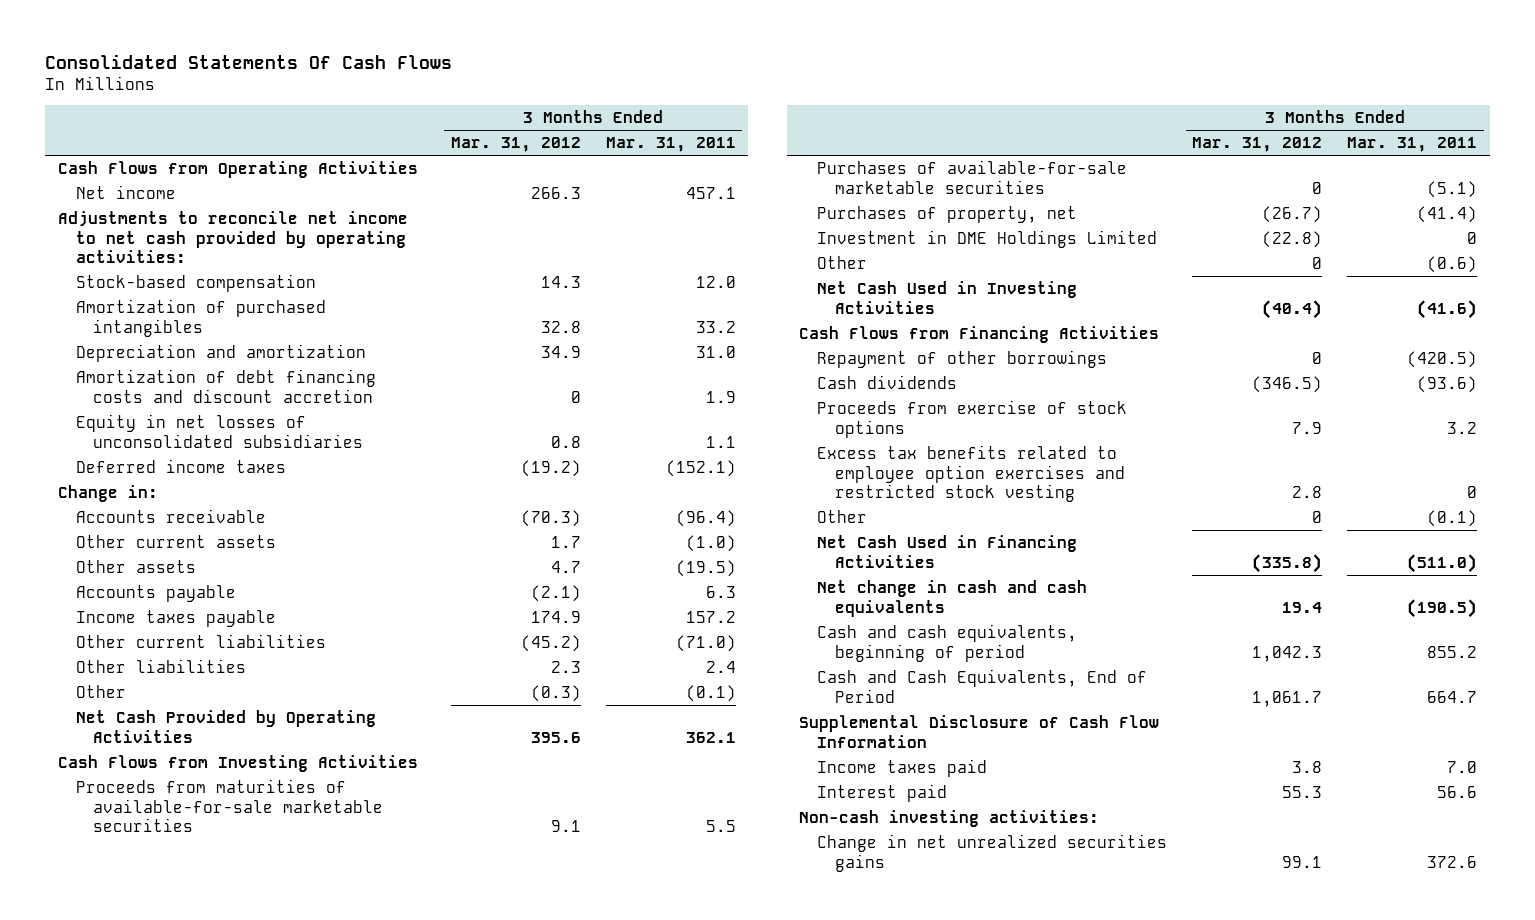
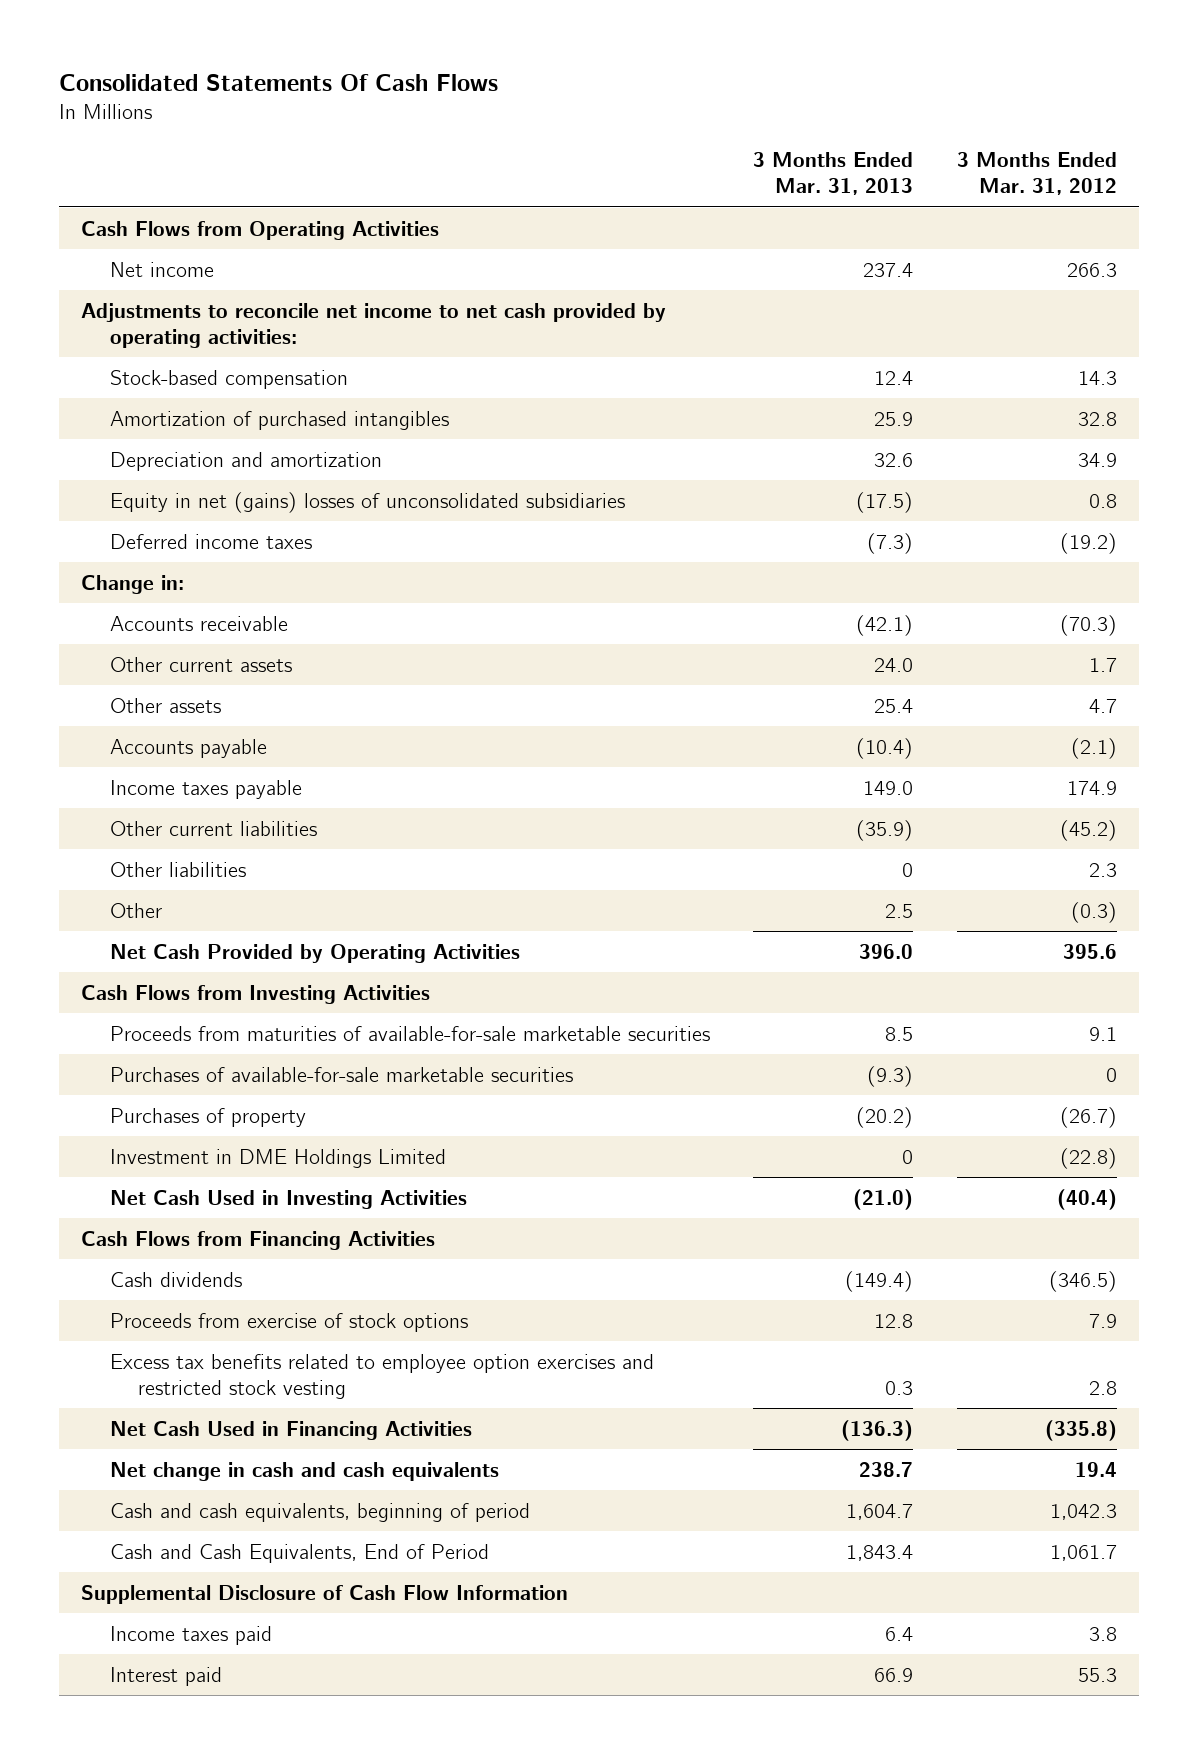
- | 3 Months Ended Mar. 31, 2012 | 3 Months Ended Mar. 31, 2011
+ | 3 Months Ended Mar. 31, 2013 | 3 Months Ended Mar. 31, 2012
- Amortization of debt financing costs and discount accretion | 0 | 1.9
- Equity in net losses of unconsolidated subsidiaries | 0.8 | 1.1
+ Equity in net (gains) losses of unconsolidated subsidiaries | (17.5) | 0.8
- Purchases of property, net | (26.7) | (41.4)
+ Purchases of property | (20.2) | (26.7)
- Other | 0 | (0.6)
- Repayment of other borrowings | 0 | (420.5)
- Other | 0 | (0.1)
- Non-cash investing activities:
- Change in net unrealized securities gains | 99.1 | 372.6

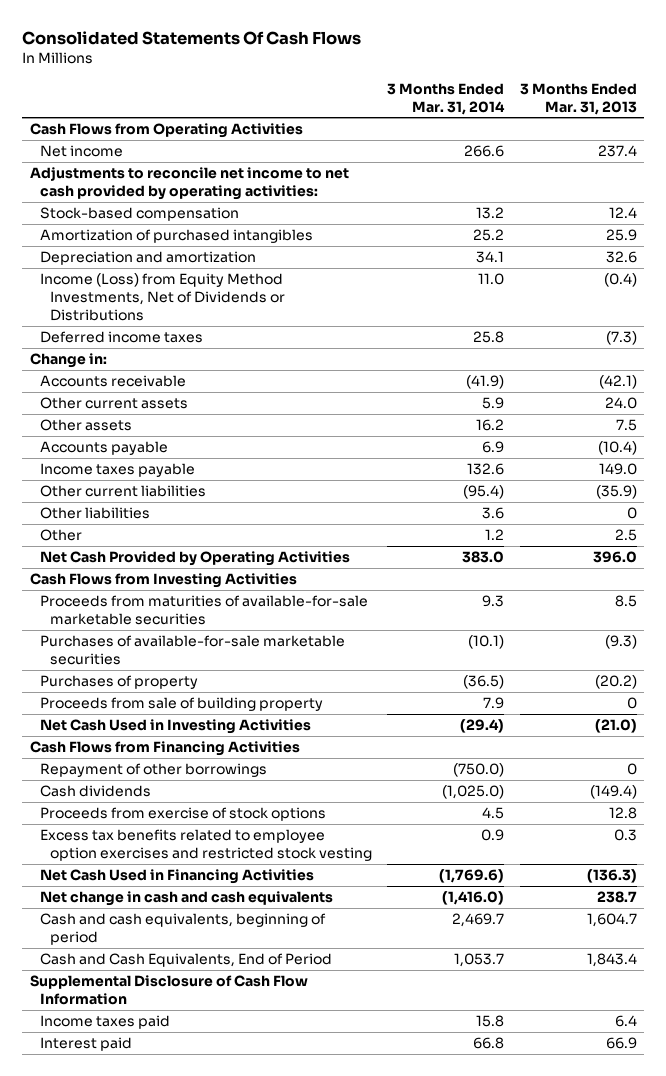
- | 3 Months Ended Mar. 31, 2013 | 3 Months Ended Mar. 31, 2012
+ | 3 Months Ended Mar. 31, 2014 | 3 Months Ended Mar. 31, 2013
- Equity in net (gains) losses of unconsolidated subsidiaries | (17.5) | 0.8
+ Income (Loss) from Equity Method Investments, Net of Dividends or Distributions | 11.0 | (0.4)
- Other assets | 25.4 | 4.7
+ Other assets | 16.2 | 7.5
- Investment in DME Holdings Limited | 0 | (22.8)
+ Proceeds from sale of building property | 7.9 | 0
+ Repayment of other borrowings | (750.0) | 0

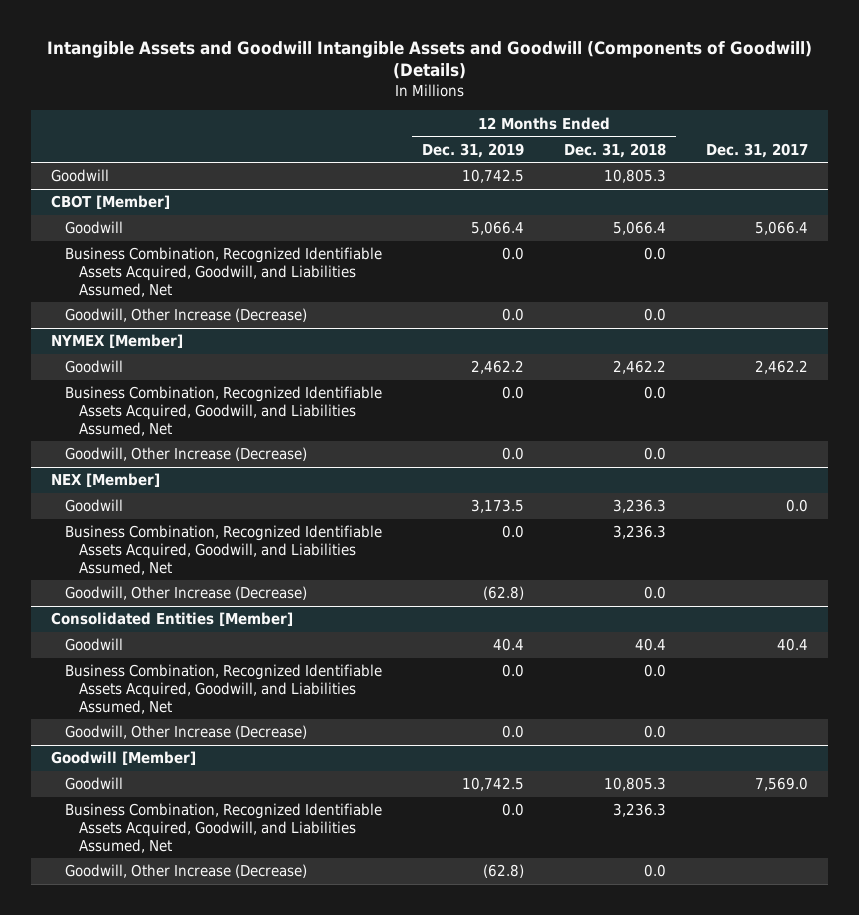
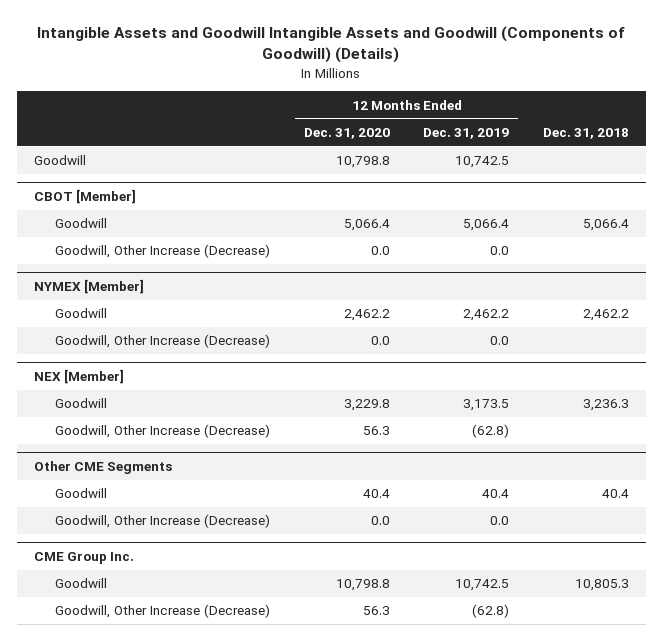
- | 12 Months Ended Dec. 31, 2019 | 12 Months Ended Dec. 31, 2018 | Dec. 31, 2017
+ | 12 Months Ended Dec. 31, 2020 | 12 Months Ended Dec. 31, 2019 | Dec. 31, 2018
@ CBOT [Member]
- Business Combination, Recognized Identifiable Assets Acquired, Goodwill, and Liabilities Assumed, Net | 0.0 | 0.0 |
@ NYMEX [Member]
- Business Combination, Recognized Identifiable Assets Acquired, Goodwill, and Liabilities Assumed, Net | 0.0 | 0.0 |
@ NEX [Member]
- Business Combination, Recognized Identifiable Assets Acquired, Goodwill, and Liabilities Assumed, Net | 0.0 | 3,236.3 |
- Consolidated Entities [Member]
+ Other CME Segments
- Business Combination, Recognized Identifiable Assets Acquired, Goodwill, and Liabilities Assumed, Net | 0.0 | 0.0 |
- Goodwill [Member]
+ CME Group Inc.
- Business Combination, Recognized Identifiable Assets Acquired, Goodwill, and Liabilities Assumed, Net | 0.0 | 3,236.3 |

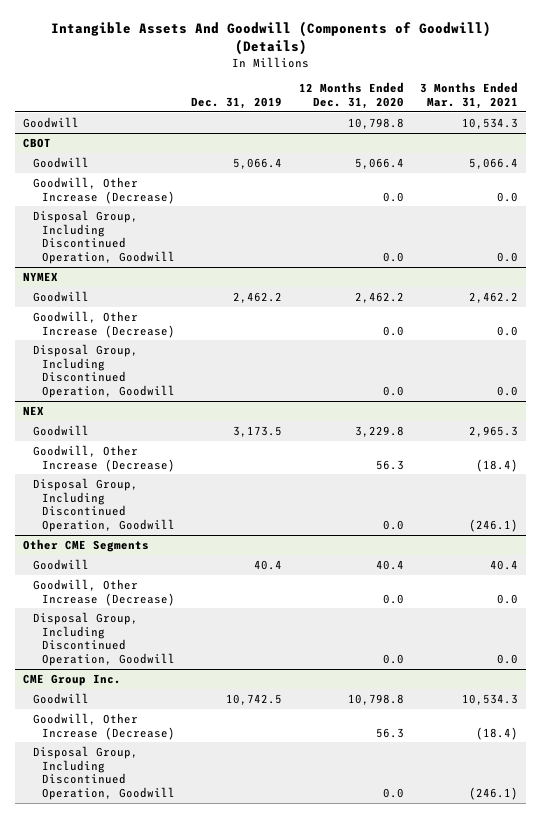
- Intangible Assets and Goodwill Intangible Assets and Goodwill (Components of Goodwill) (Details)
+ Intangible Assets And Goodwill (Components of Goodwill) (Details)
- | 12 Months Ended Dec. 31, 2020 | 12 Months Ended Dec. 31, 2019 | Dec. 31, 2018
+ | Dec. 31, 2019 | 12 Months Ended Dec. 31, 2020 | 3 Months Ended Mar. 31, 2021
- CBOT [Member]
+ CBOT
- NYMEX [Member]
+ Disposal Group, Including Discontinued Operation, Goodwill | | 0.0 | 0.0
+ NYMEX
- NEX [Member]
+ Disposal Group, Including Discontinued Operation, Goodwill | | 0.0 | 0.0
+ NEX
+ Disposal Group, Including Discontinued Operation, Goodwill | | 0.0 | (246.1)
@ Other CME Segments
+ Disposal Group, Including Discontinued Operation, Goodwill | | 0.0 | 0.0
@ CME Group Inc.
+ Disposal Group, Including Discontinued Operation, Goodwill | | 0.0 | (246.1)

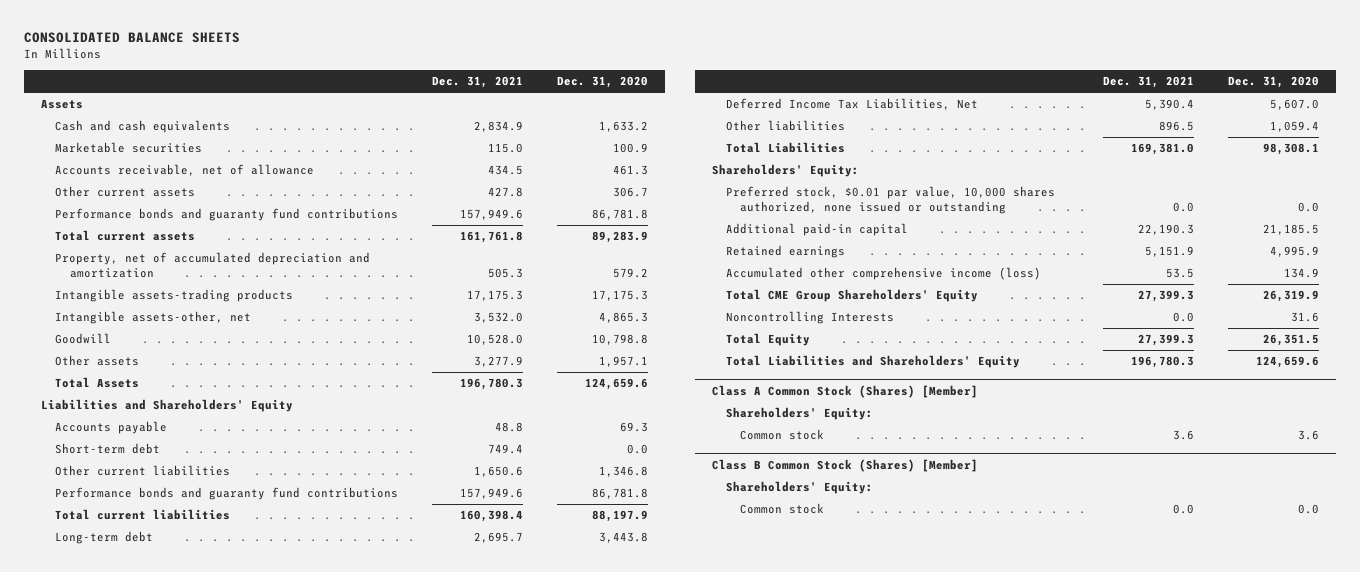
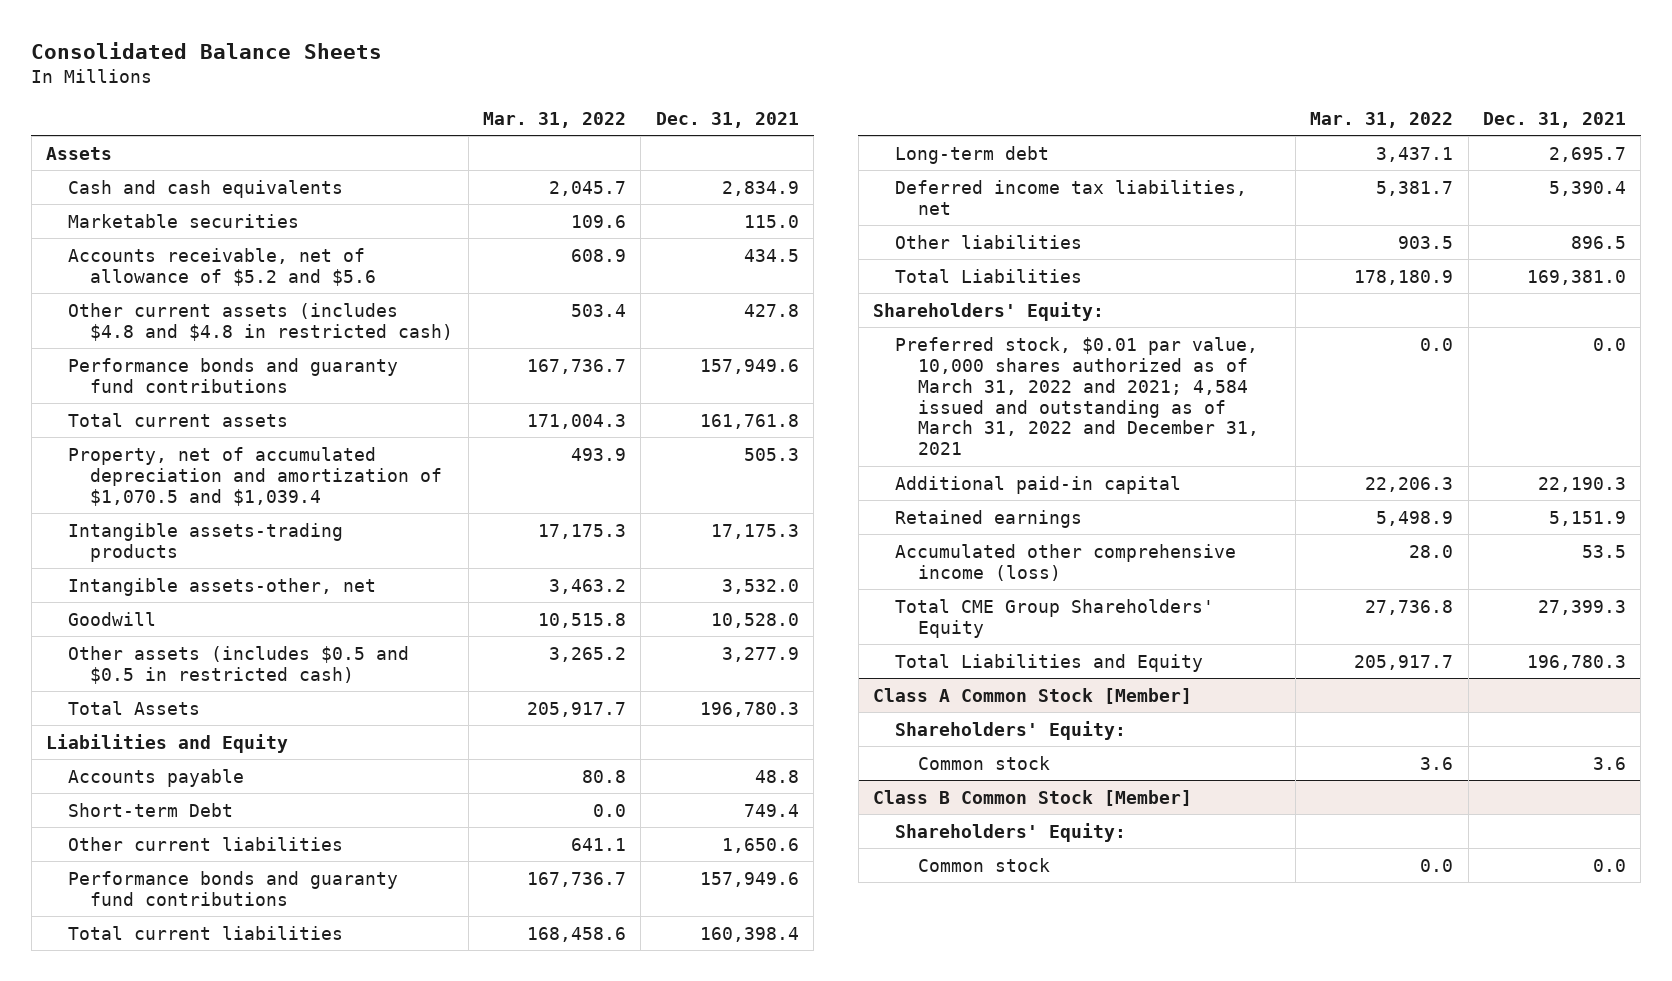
- CONSOLIDATED BALANCE SHEETS
+ Consolidated Balance Sheets
- | Dec. 31, 2021 | Dec. 31, 2020
+ | Mar. 31, 2022 | Dec. 31, 2021
- Accounts receivable, net of allowance | 434.5 | 461.3
- Other current assets | 427.8 | 306.7
+ Accounts receivable, net of allowance of $5.2 and $5.6 | 608.9 | 434.5
+ Other current assets (includes $4.8 and $4.8 in restricted cash) | 503.4 | 427.8
- Property, net of accumulated depreciation and amortization | 505.3 | 579.2
+ Property, net of accumulated depreciation and amortization of $1,070.5 and $1,039.4 | 493.9 | 505.3
- Other assets | 3,277.9 | 1,957.1
+ Other assets (includes $0.5 and $0.5 in restricted cash) | 3,265.2 | 3,277.9
- Liabilities and Shareholders' Equity
+ Liabilities and Equity
- Short-term debt | 749.4 | 0.0
+ Short-term Debt | 0.0 | 749.4
- Deferred Income Tax Liabilities, Net | 5,390.4 | 5,607.0
+ Deferred income tax liabilities, net | 5,381.7 | 5,390.4
- Preferred stock, $0.01 par value, 10,000 shares authorized, none issued or outstanding | 0.0 | 0.0
+ Preferred stock, $0.01 par value, 10,000 shares authorized as of March 31, 2022 and 2021; 4,584 issued and outstanding as of March 31, 2022 and December 31, 2021 | 0.0 | 0.0
- Noncontrolling Interests | 0.0 | 31.6
- Total Equity | 27,399.3 | 26,351.5
- Total Liabilities and Shareholders' Equity | 196,780.3 | 124,659.6
- Class A Common Stock (Shares) [Member]
+ Total Liabilities and Equity | 205,917.7 | 196,780.3
+ Class A Common Stock [Member]
- Class B Common Stock (Shares) [Member]
+ Class B Common Stock [Member]

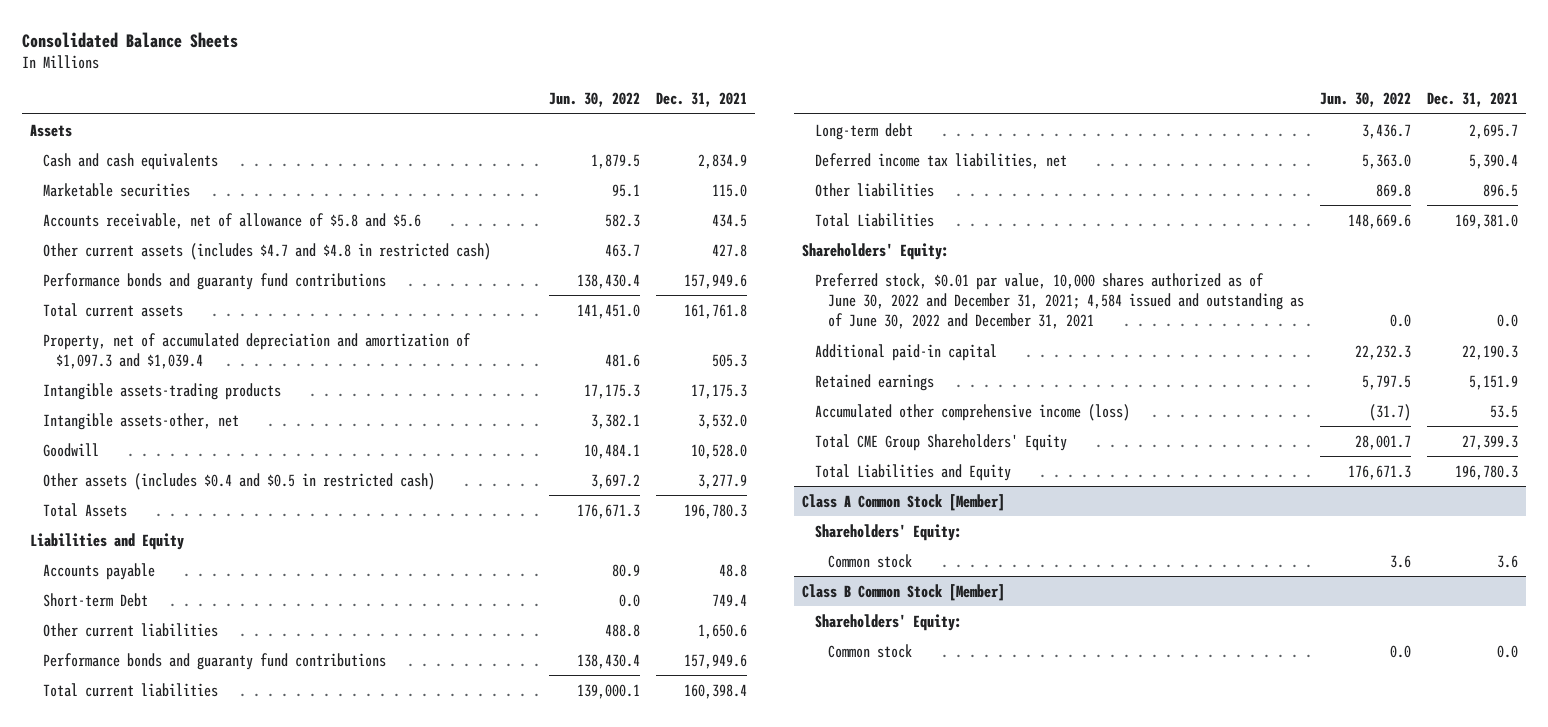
- | Mar. 31, 2022 | Dec. 31, 2021
+ | Jun. 30, 2022 | Dec. 31, 2021
- Accounts receivable, net of allowance of $5.2 and $5.6 | 608.9 | 434.5
- Other current assets (includes $4.8 and $4.8 in restricted cash) | 503.4 | 427.8
+ Accounts receivable, net of allowance of $5.8 and $5.6 | 582.3 | 434.5
+ Other current assets (includes $4.7 and $4.8 in restricted cash) | 463.7 | 427.8
- Property, net of accumulated depreciation and amortization of $1,070.5 and $1,039.4 | 493.9 | 505.3
+ Property, net of accumulated depreciation and amortization of $1,097.3 and $1,039.4 | 481.6 | 505.3
- Other assets (includes $0.5 and $0.5 in restricted cash) | 3,265.2 | 3,277.9
+ Other assets (includes $0.4 and $0.5 in restricted cash) | 3,697.2 | 3,277.9
- Preferred stock, $0.01 par value, 10,000 shares authorized as of March 31, 2022 and 2021; 4,584 issued and outstanding as of March 31, 2022 and December 31, 2021 | 0.0 | 0.0
+ Preferred stock, $0.01 par value, 10,000 shares authorized as of June 30, 2022 and December 31, 2021; 4,584 issued and outstanding as of June 30, 2022 and December 31, 2021 | 0.0 | 0.0

